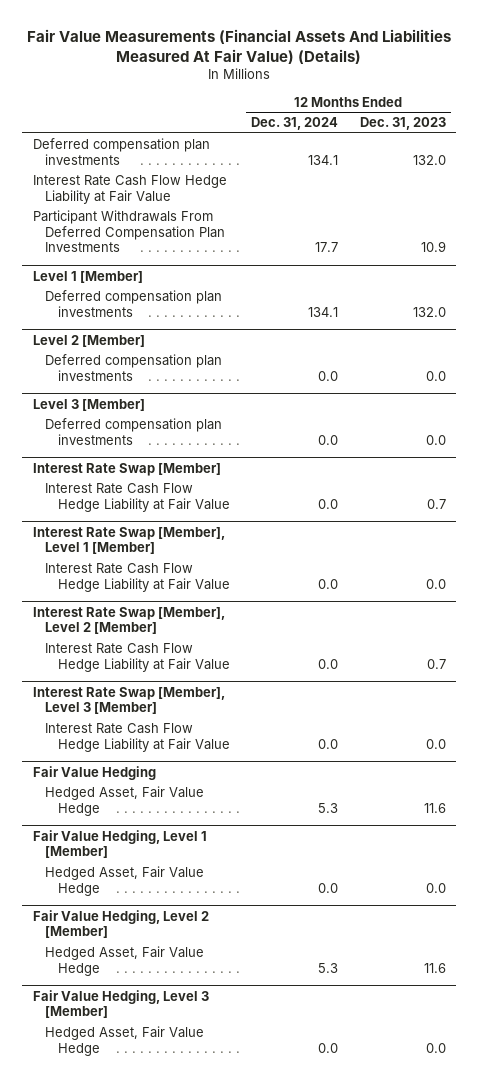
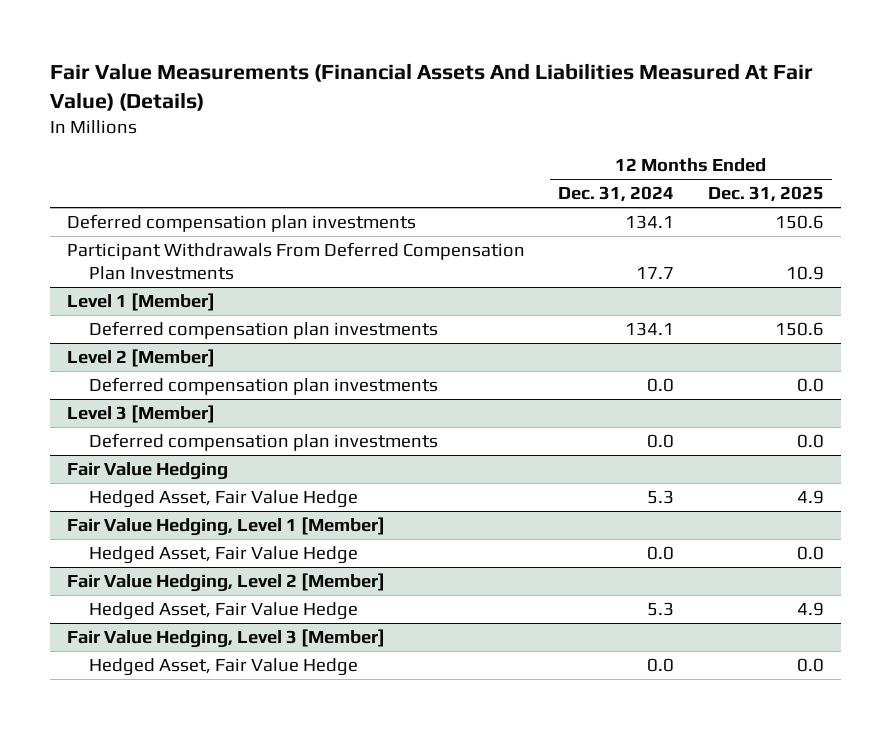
- | 12 Months Ended Dec. 31, 2024 | 12 Months Ended Dec. 31, 2023
+ | 12 Months Ended Dec. 31, 2024 | 12 Months Ended Dec. 31, 2025
- Interest Rate Cash Flow Hedge Liability at Fair Value
- Interest Rate Swap [Member]
- Interest Rate Cash Flow Hedge Liability at Fair Value | 0.0 | 0.7
- Interest Rate Swap [Member], Level 1 [Member]
- Interest Rate Cash Flow Hedge Liability at Fair Value | 0.0 | 0.0
- Interest Rate Swap [Member], Level 2 [Member]
- Interest Rate Cash Flow Hedge Liability at Fair Value | 0.0 | 0.7
- Interest Rate Swap [Member], Level 3 [Member]
- Interest Rate Cash Flow Hedge Liability at Fair Value | 0.0 | 0.0

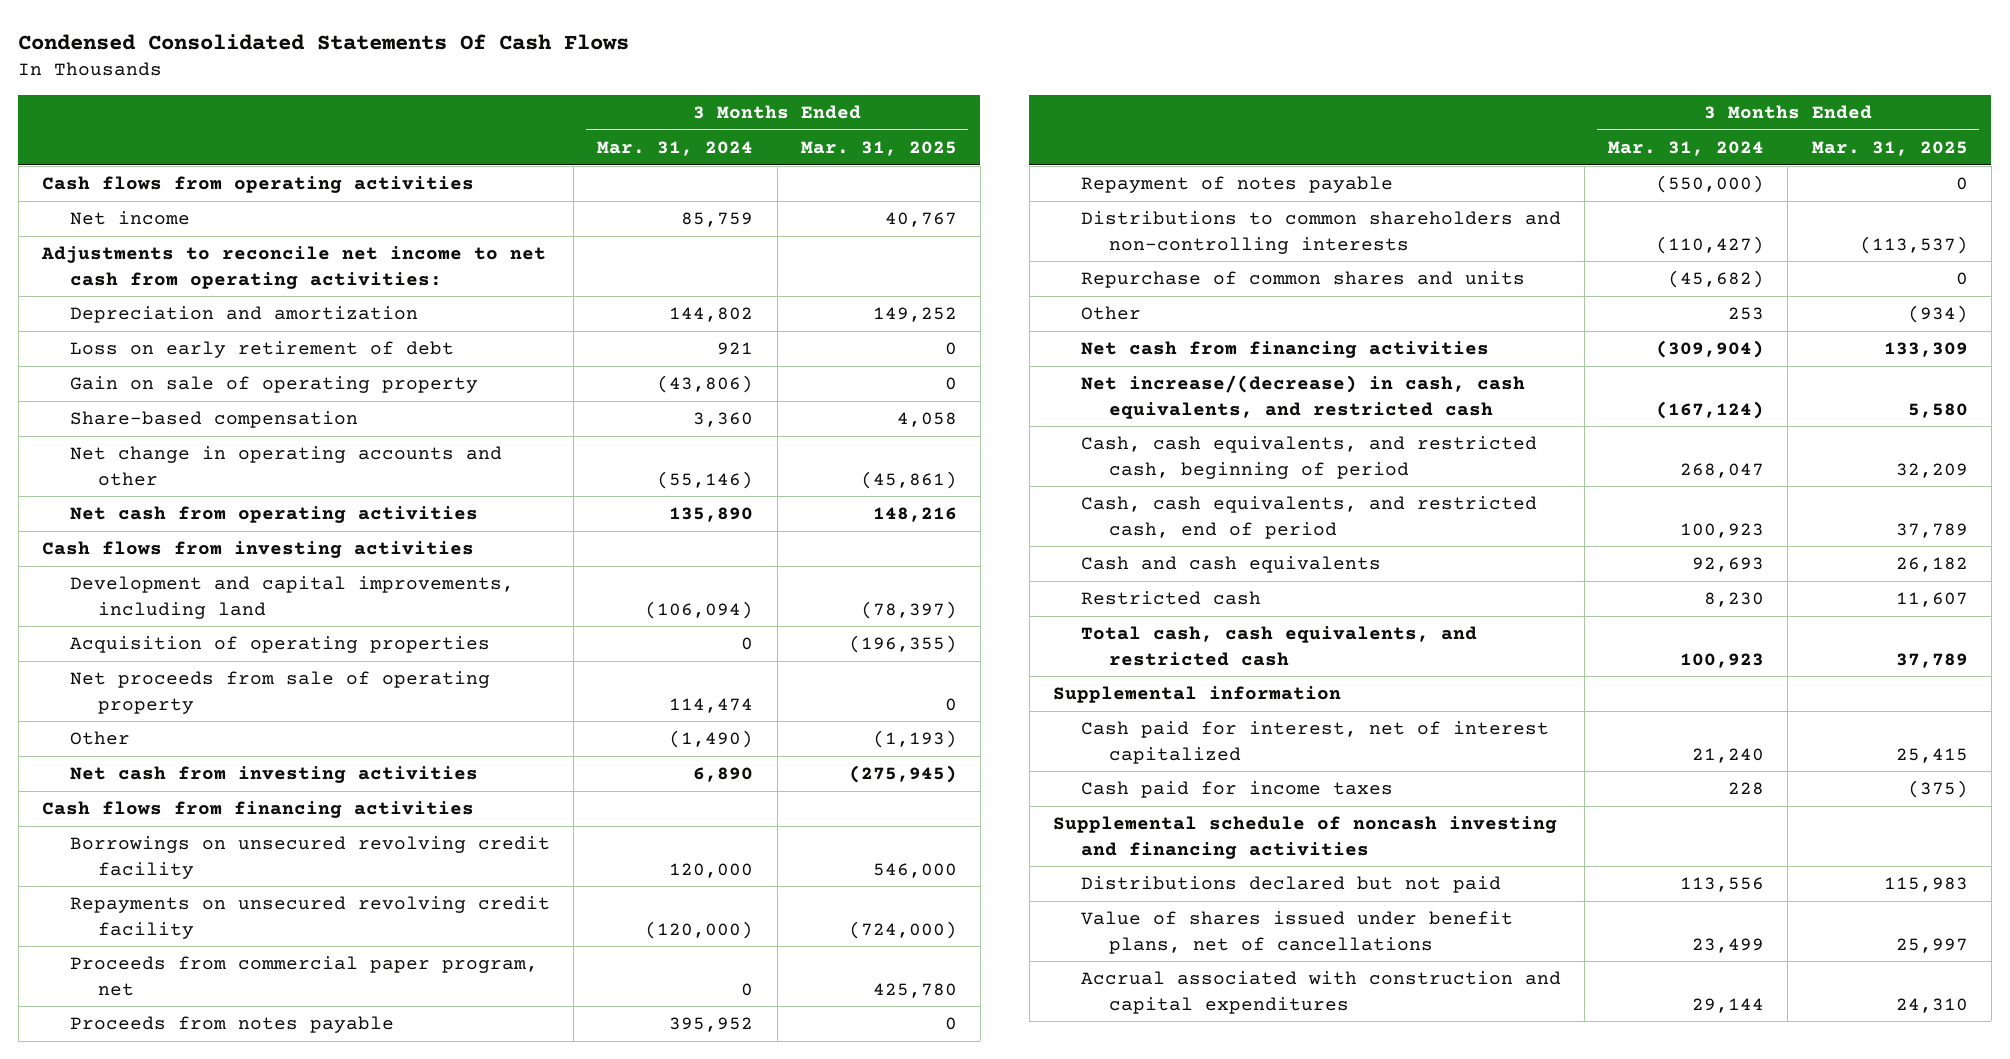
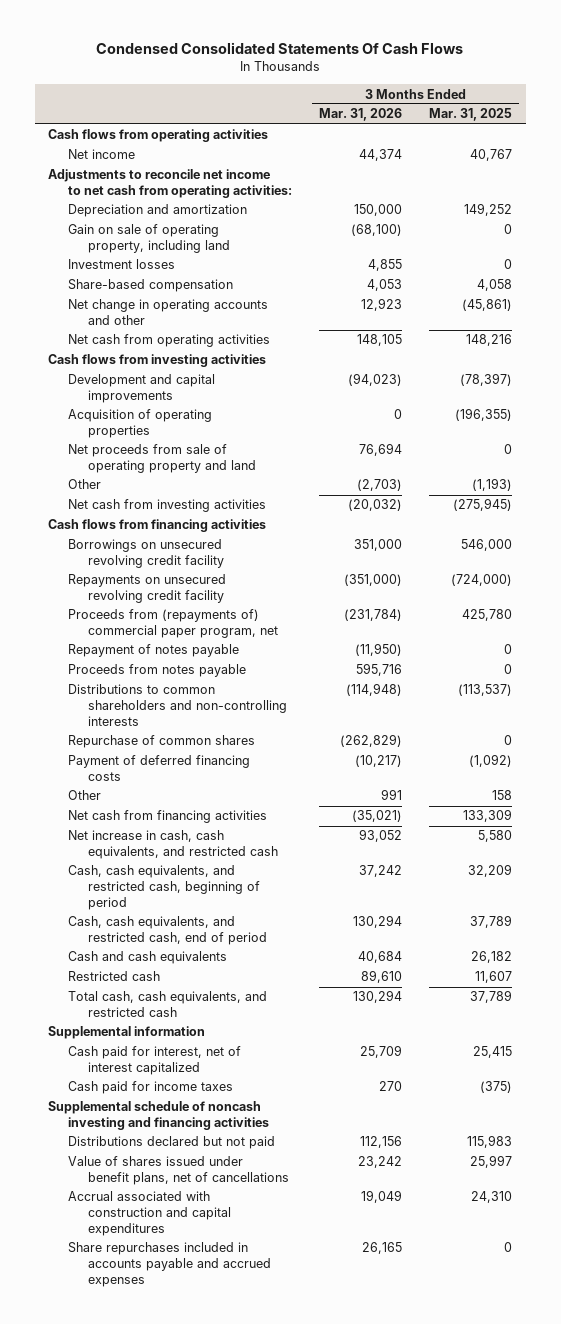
- | 3 Months Ended Mar. 31, 2024 | 3 Months Ended Mar. 31, 2025
+ | 3 Months Ended Mar. 31, 2026 | 3 Months Ended Mar. 31, 2025
- Loss on early retirement of debt | 921 | 0
- Gain on sale of operating property | (43,806) | 0
+ Gain on sale of operating property, including land | (68,100) | 0
+ Investment losses | 4,855 | 0
- Development and capital improvements, including land | (106,094) | (78,397)
+ Development and capital improvements | (94,023) | (78,397)
- Net proceeds from sale of operating property | 114,474 | 0
+ Net proceeds from sale of operating property and land | 76,694 | 0
- Proceeds from commercial paper program, net | 0 | 425,780
+ Proceeds from (repayments of) commercial paper program, net | (231,784) | 425,780
moved down: Proceeds from notes payable | 595,716 | 0
- Repurchase of common shares and units | (45,682) | 0
- Other | 253 | (934)
+ Repurchase of common shares | (262,829) | 0
+ Payment of deferred financing costs | (10,217) | (1,092)
+ Other | 991 | 158
- Net increase/(decrease) in cash, cash equivalents, and restricted cash | (167,124) | 5,580
+ Net increase in cash, cash equivalents, and restricted cash | 93,052 | 5,580
+ Share repurchases included in accounts payable and accrued expenses | 26,165 | 0

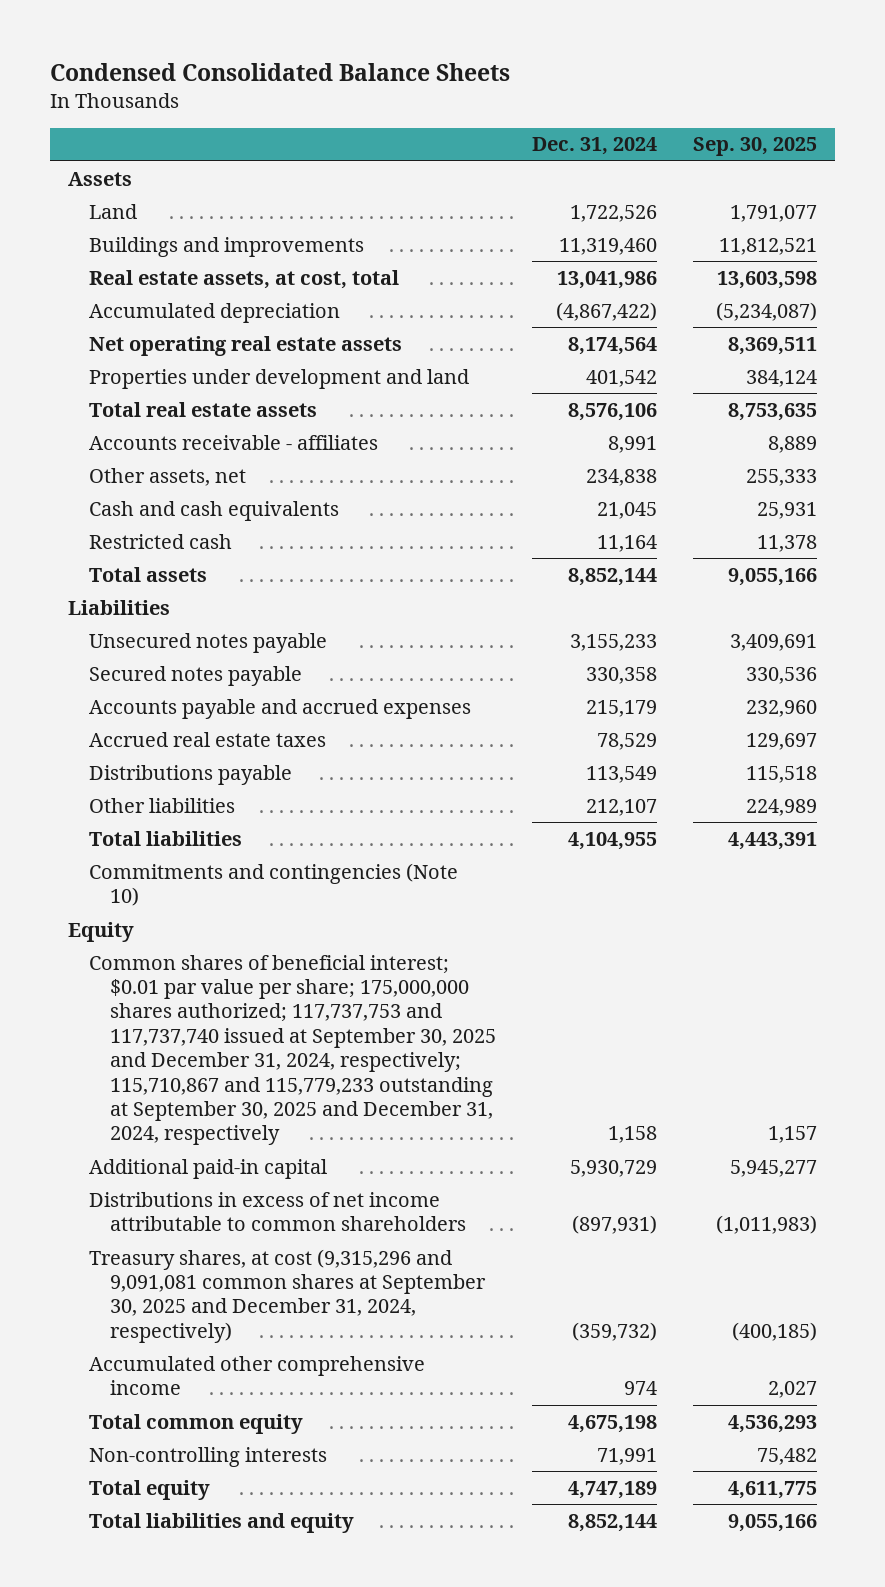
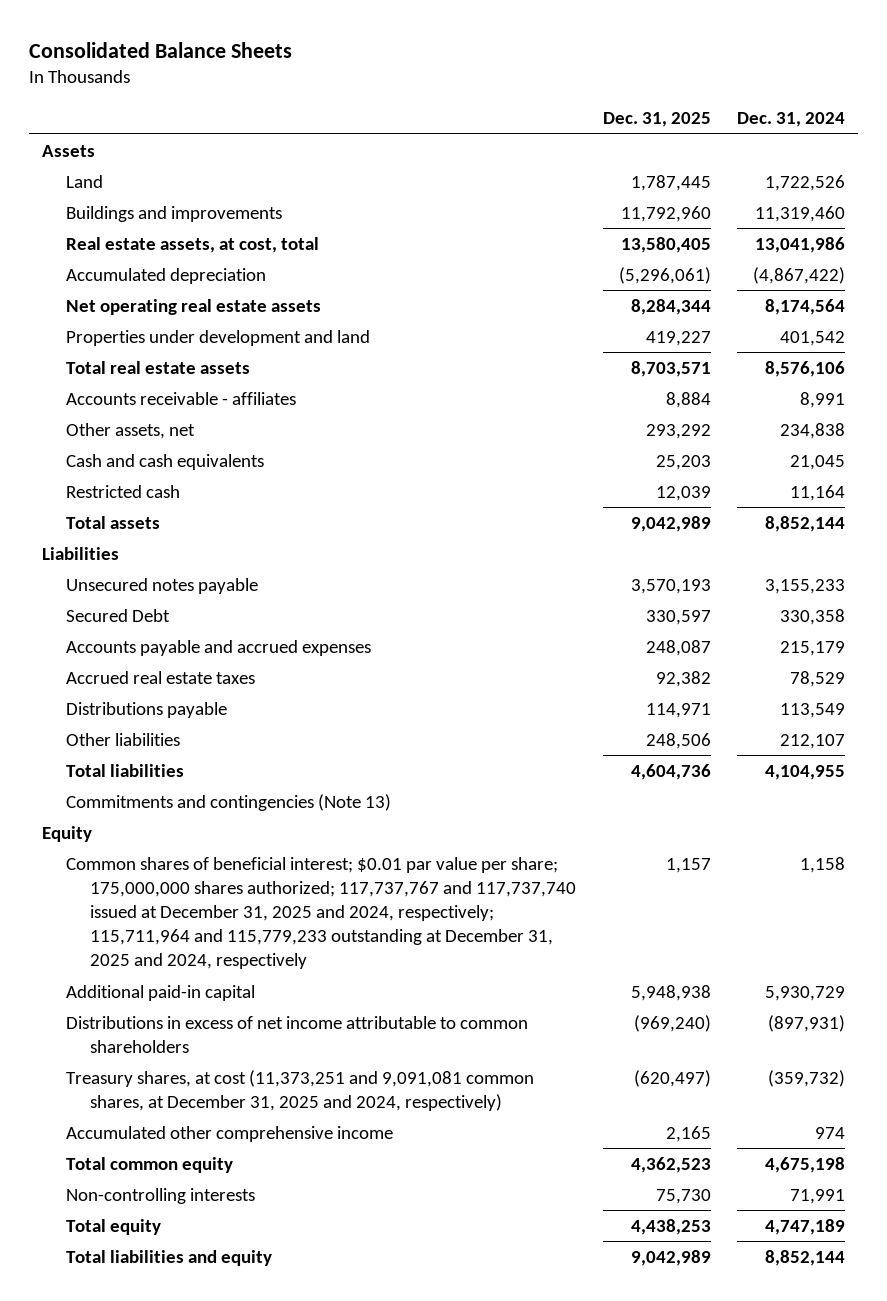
- Condensed Consolidated Balance Sheets
+ Consolidated Balance Sheets
- | Dec. 31, 2024 | Sep. 30, 2025
+ | Dec. 31, 2025 | Dec. 31, 2024
- Secured notes payable | 330,358 | 330,536
+ Secured Debt | 330,597 | 330,358
- Commitments and contingencies (Note 10)
+ Commitments and contingencies (Note 13)
- Common shares of beneficial interest; $0.01 par value per share; 175,000,000 shares authorized; 117,737,753 and 117,737,740 issued at September 30, 2025 and December 31, 2024, respectively; 115,710,867 and 115,779,233 outstanding at September 30, 2025 and December 31, 2024, respectively | 1,158 | 1,157
+ Common shares of beneficial interest; $0.01 par value per share; 175,000,000 shares authorized; 117,737,767 and 117,737,740 issued at December 31, 2025 and 2024, respectively; 115,711,964 and 115,779,233 outstanding at December 31, 2025 and 2024, respectively | 1,157 | 1,158
- Treasury shares, at cost (9,315,296 and 9,091,081 common shares at September 30, 2025 and December 31, 2024, respectively) | (359,732) | (400,185)
+ Treasury shares, at cost (11,373,251 and 9,091,081 common shares, at December 31, 2025 and 2024, respectively) | (620,497) | (359,732)

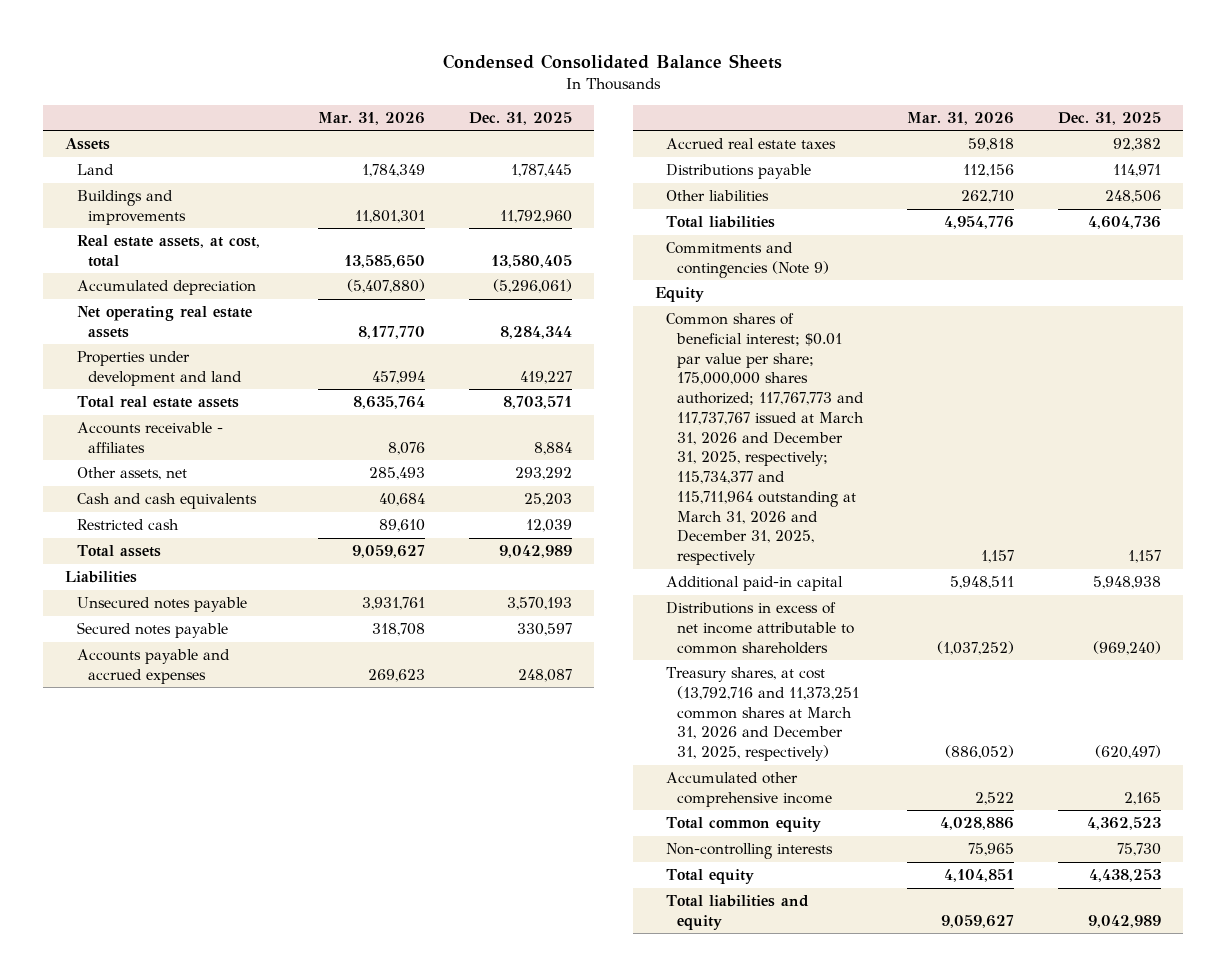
- Consolidated Balance Sheets
+ Condensed Consolidated Balance Sheets
- | Dec. 31, 2025 | Dec. 31, 2024
+ | Mar. 31, 2026 | Dec. 31, 2025
- Secured Debt | 330,597 | 330,358
+ Secured notes payable | 318,708 | 330,597
- Commitments and contingencies (Note 13)
+ Commitments and contingencies (Note 9)
- Common shares of beneficial interest; $0.01 par value per share; 175,000,000 shares authorized; 117,737,767 and 117,737,740 issued at December 31, 2025 and 2024, respectively; 115,711,964 and 115,779,233 outstanding at December 31, 2025 and 2024, respectively | 1,157 | 1,158
+ Common shares of beneficial interest; $0.01 par value per share; 175,000,000 shares authorized; 117,767,773 and 117,737,767 issued at March 31, 2026 and December 31, 2025, respectively; 115,734,377 and 115,711,964 outstanding at March 31, 2026 and December 31, 2025, respectively | 1,157 | 1,157
- Treasury shares, at cost (11,373,251 and 9,091,081 common shares, at December 31, 2025 and 2024, respectively) | (620,497) | (359,732)
+ Treasury shares, at cost (13,792,716 and 11,373,251 common shares at March 31, 2026 and December 31, 2025, respectively) | (886,052) | (620,497)

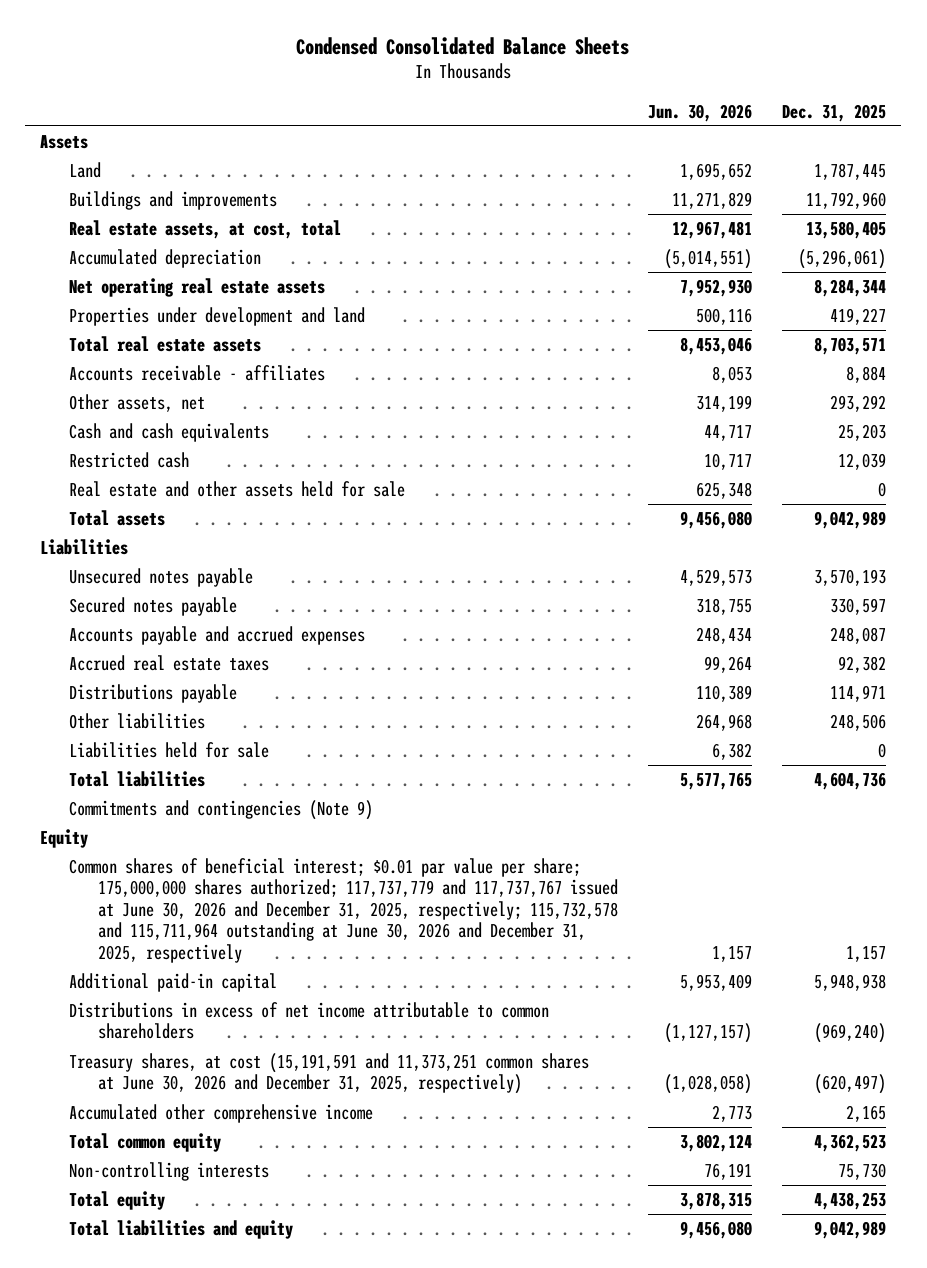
- | Mar. 31, 2026 | Dec. 31, 2025
+ | Jun. 30, 2026 | Dec. 31, 2025
+ Real estate and other assets held for sale | 625,348 | 0
+ Liabilities held for sale | 6,382 | 0
- Common shares of beneficial interest; $0.01 par value per share; 175,000,000 shares authorized; 117,767,773 and 117,737,767 issued at March 31, 2026 and December 31, 2025, respectively; 115,734,377 and 115,711,964 outstanding at March 31, 2026 and December 31, 2025, respectively | 1,157 | 1,157
+ Common shares of beneficial interest; $0.01 par value per share; 175,000,000 shares authorized; 117,737,779 and 117,737,767 issued at June 30, 2026 and December 31, 2025, respectively; 115,732,578 and 115,711,964 outstanding at June 30, 2026 and December 31, 2025, respectively | 1,157 | 1,157
- Treasury shares, at cost (13,792,716 and 11,373,251 common shares at March 31, 2026 and December 31, 2025, respectively) | (886,052) | (620,497)
+ Treasury shares, at cost (15,191,591 and 11,373,251 common shares at June 30, 2026 and December 31, 2025, respectively) | (1,028,058) | (620,497)

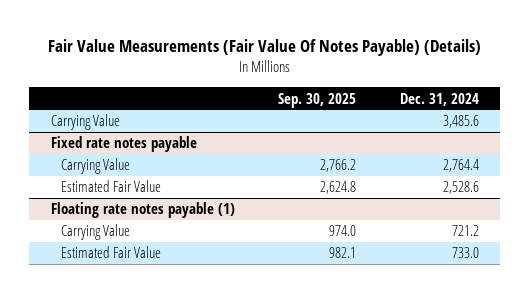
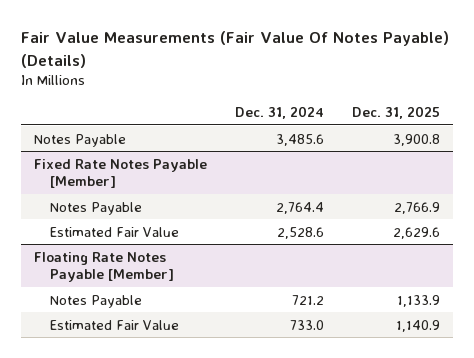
- | Sep. 30, 2025 | Dec. 31, 2024
+ | Dec. 31, 2024 | Dec. 31, 2025
- Carrying Value | | 3,485.6
- Fixed rate notes payable
- Carrying Value | 2,766.2 | 2,764.4
+ Notes Payable | 3,485.6 | 3,900.8
+ Fixed Rate Notes Payable [Member]
+ Notes Payable | 2,764.4 | 2,766.9
- Floating rate notes payable (1)
- Carrying Value | 974.0 | 721.2
+ Floating Rate Notes Payable [Member]
+ Notes Payable | 721.2 | 1,133.9

